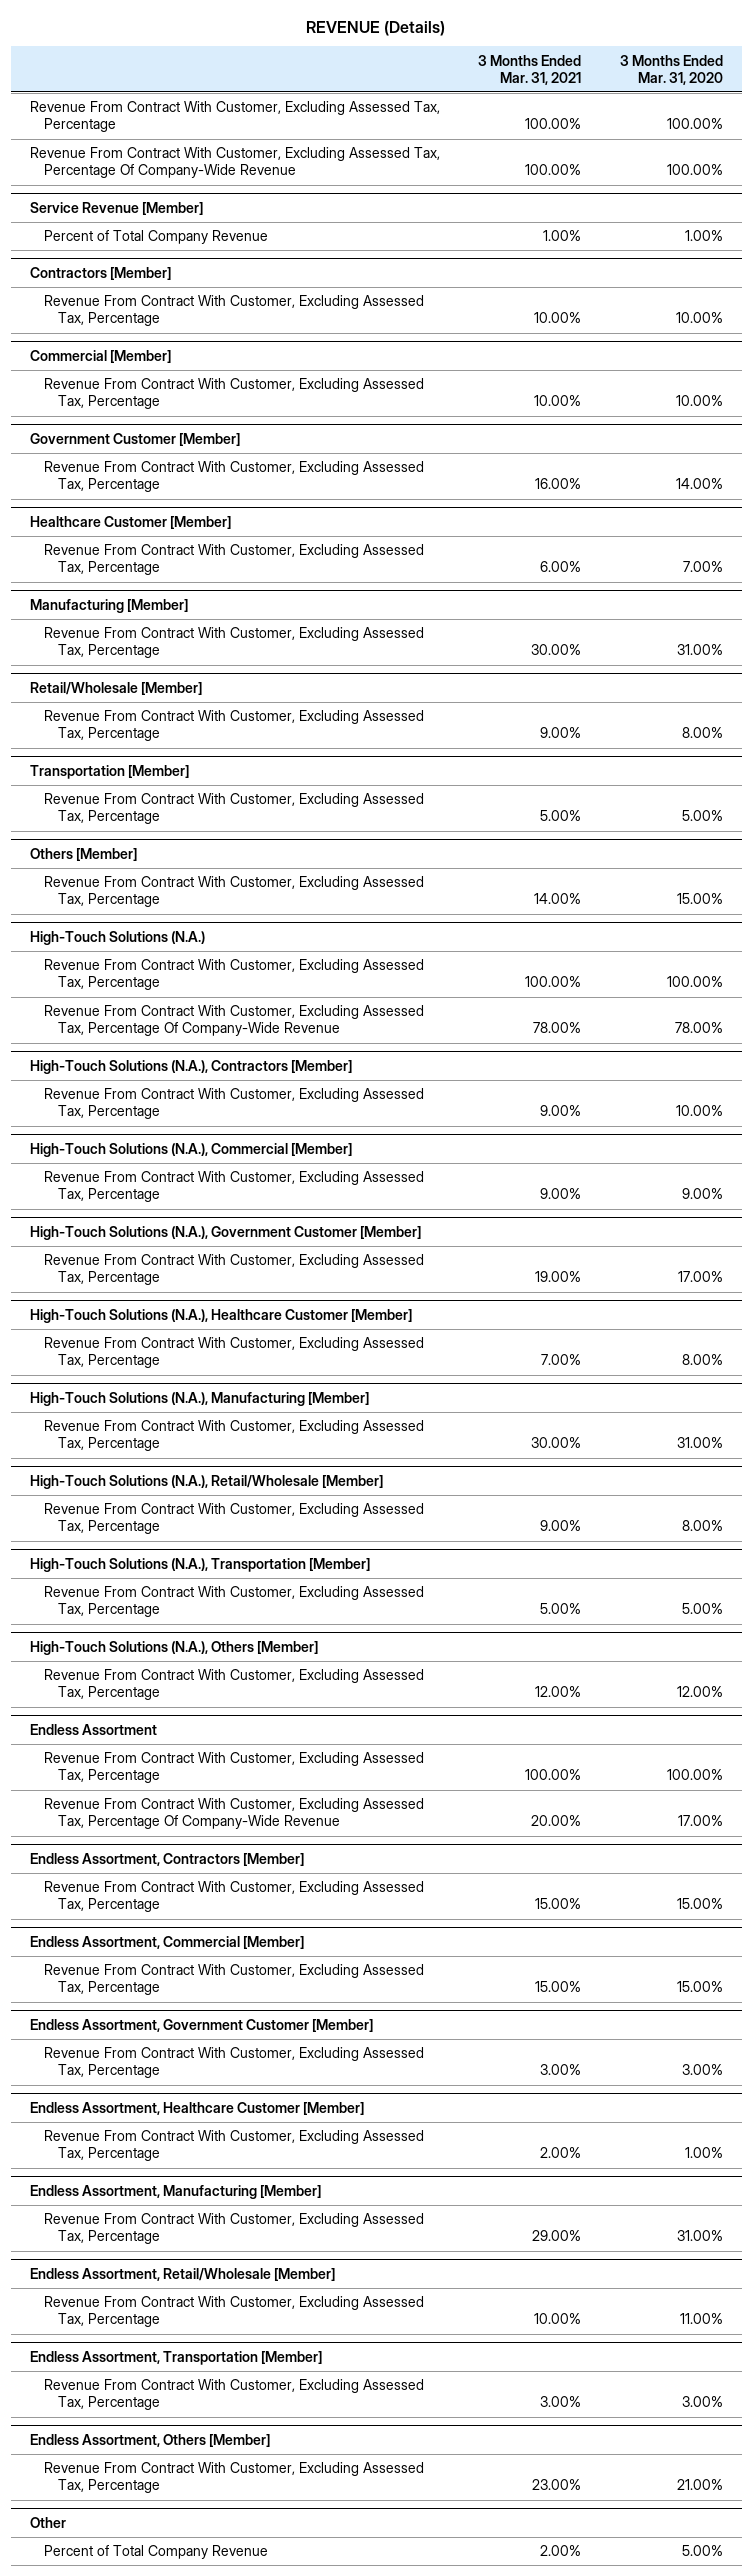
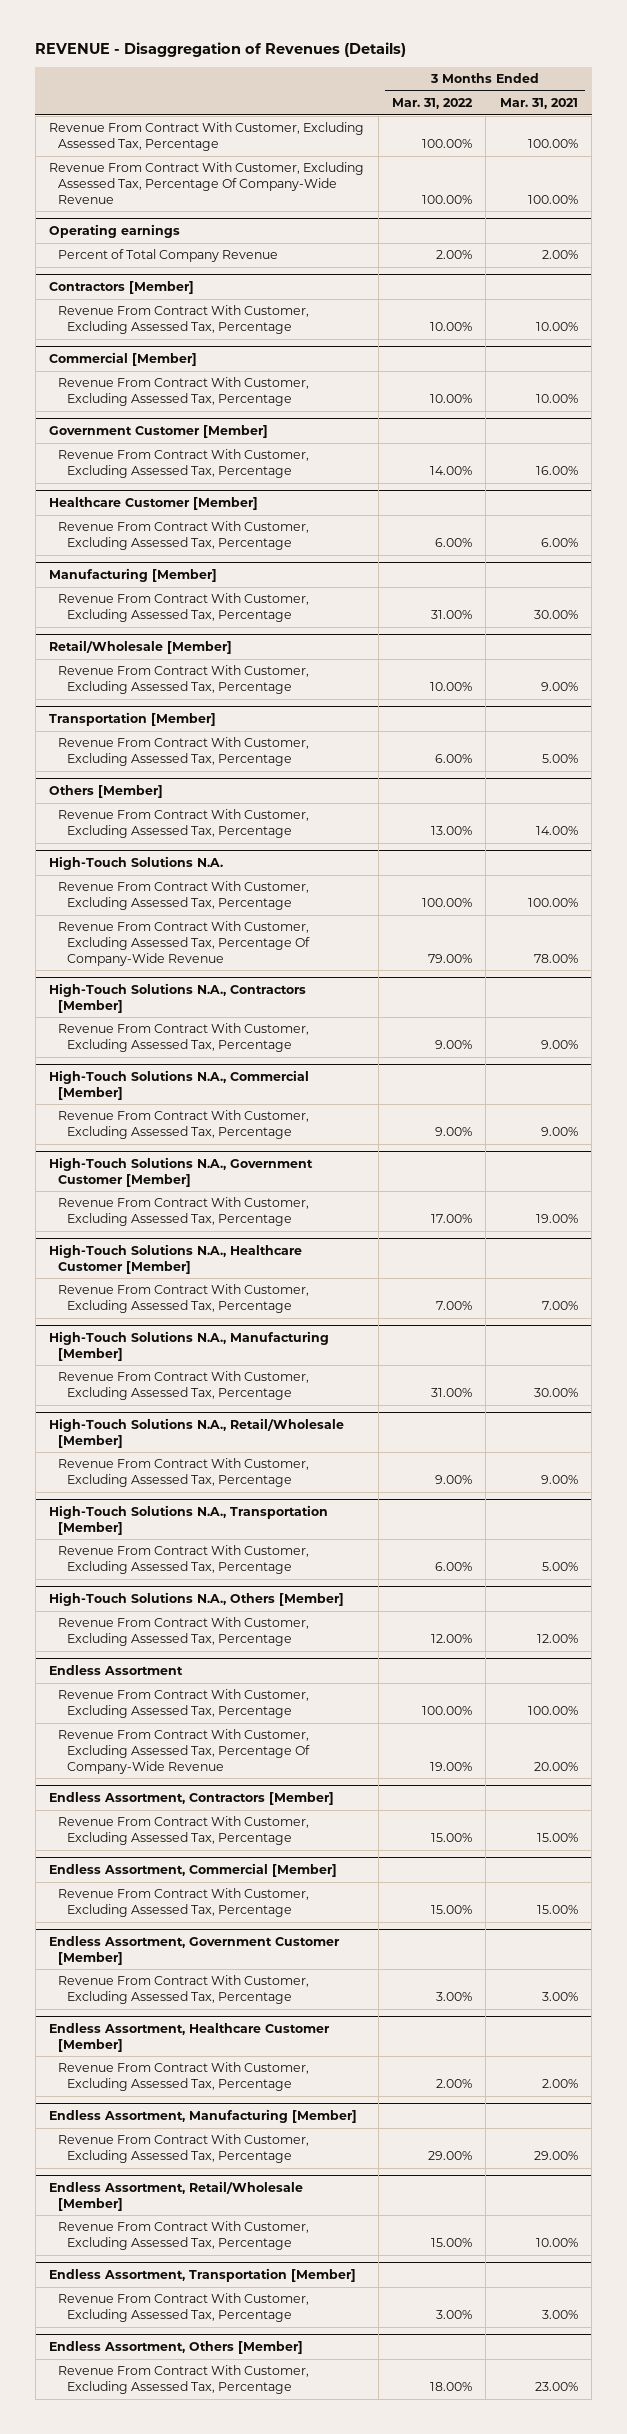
- REVENUE (Details)
+ REVENUE - Disaggregation of Revenues (Details)
- | 3 Months Ended Mar. 31, 2021 | 3 Months Ended Mar. 31, 2020
+ | 3 Months Ended Mar. 31, 2022 | 3 Months Ended Mar. 31, 2021
- Service Revenue [Member]
- Percent of Total Company Revenue | 1.00% | 1.00%
+ Operating earnings
+ Percent of Total Company Revenue | 2.00% | 2.00%
- High-Touch Solutions (N.A.)
+ High-Touch Solutions N.A.
- High-Touch Solutions (N.A.), Contractors [Member]
+ High-Touch Solutions N.A., Contractors [Member]
- High-Touch Solutions (N.A.), Commercial [Member]
+ High-Touch Solutions N.A., Commercial [Member]
- High-Touch Solutions (N.A.), Government Customer [Member]
+ High-Touch Solutions N.A., Government Customer [Member]
- High-Touch Solutions (N.A.), Healthcare Customer [Member]
+ High-Touch Solutions N.A., Healthcare Customer [Member]
- High-Touch Solutions (N.A.), Manufacturing [Member]
+ High-Touch Solutions N.A., Manufacturing [Member]
- High-Touch Solutions (N.A.), Retail/Wholesale [Member]
+ High-Touch Solutions N.A., Retail/Wholesale [Member]
- High-Touch Solutions (N.A.), Transportation [Member]
+ High-Touch Solutions N.A., Transportation [Member]
- High-Touch Solutions (N.A.), Others [Member]
+ High-Touch Solutions N.A., Others [Member]
- Other
- Percent of Total Company Revenue | 2.00% | 5.00%

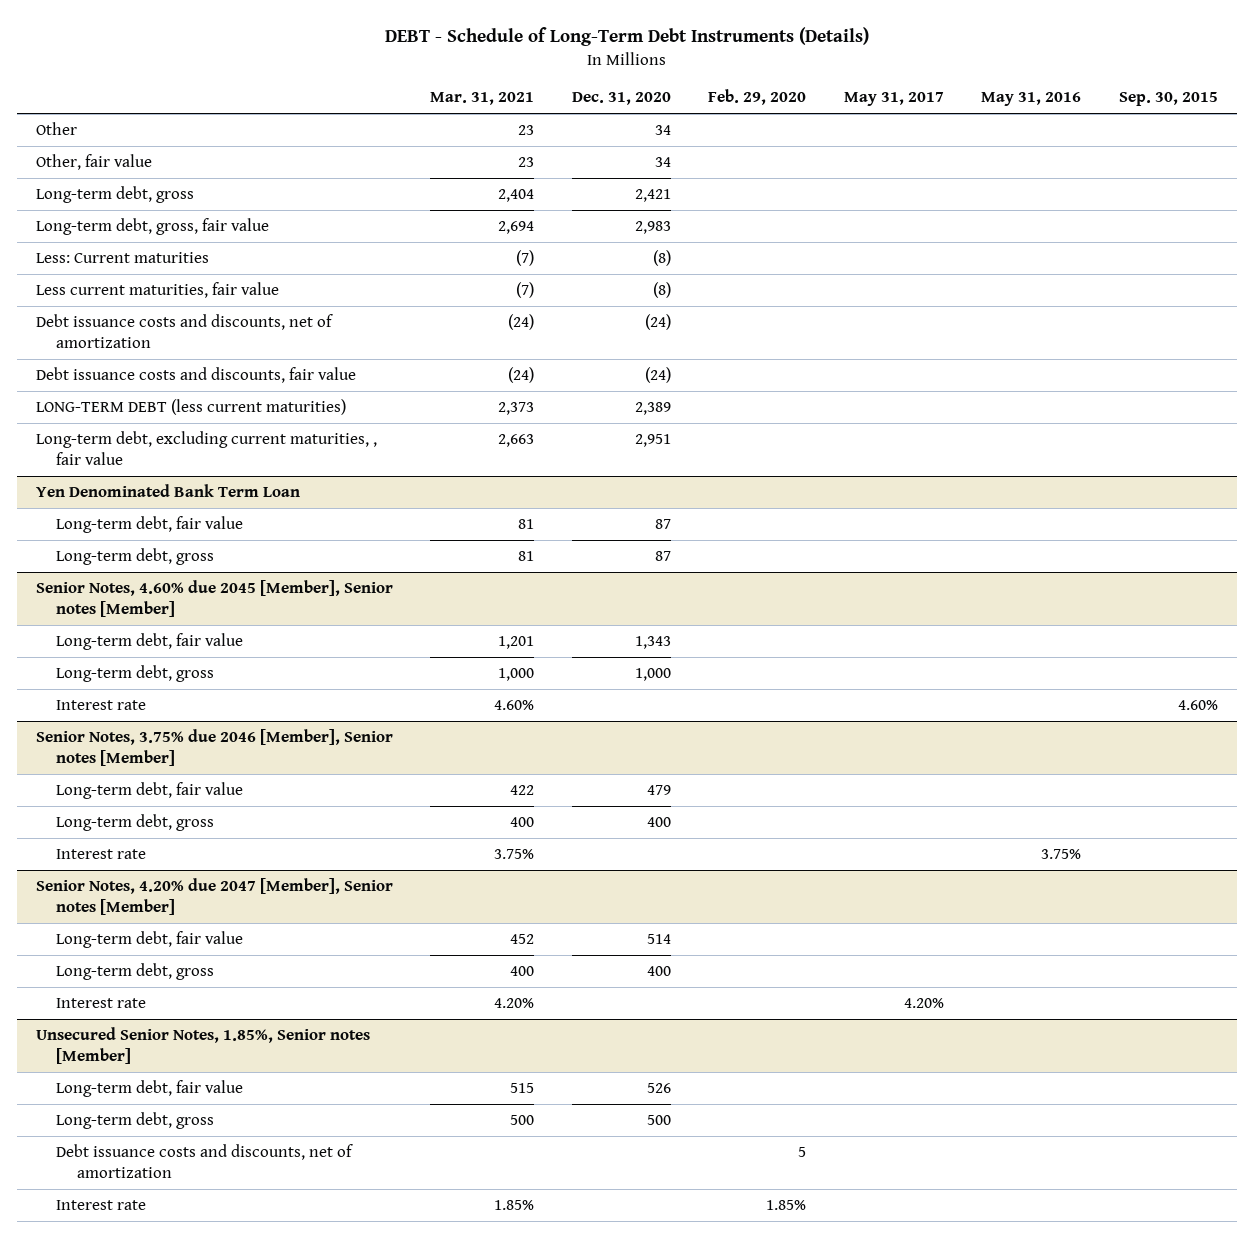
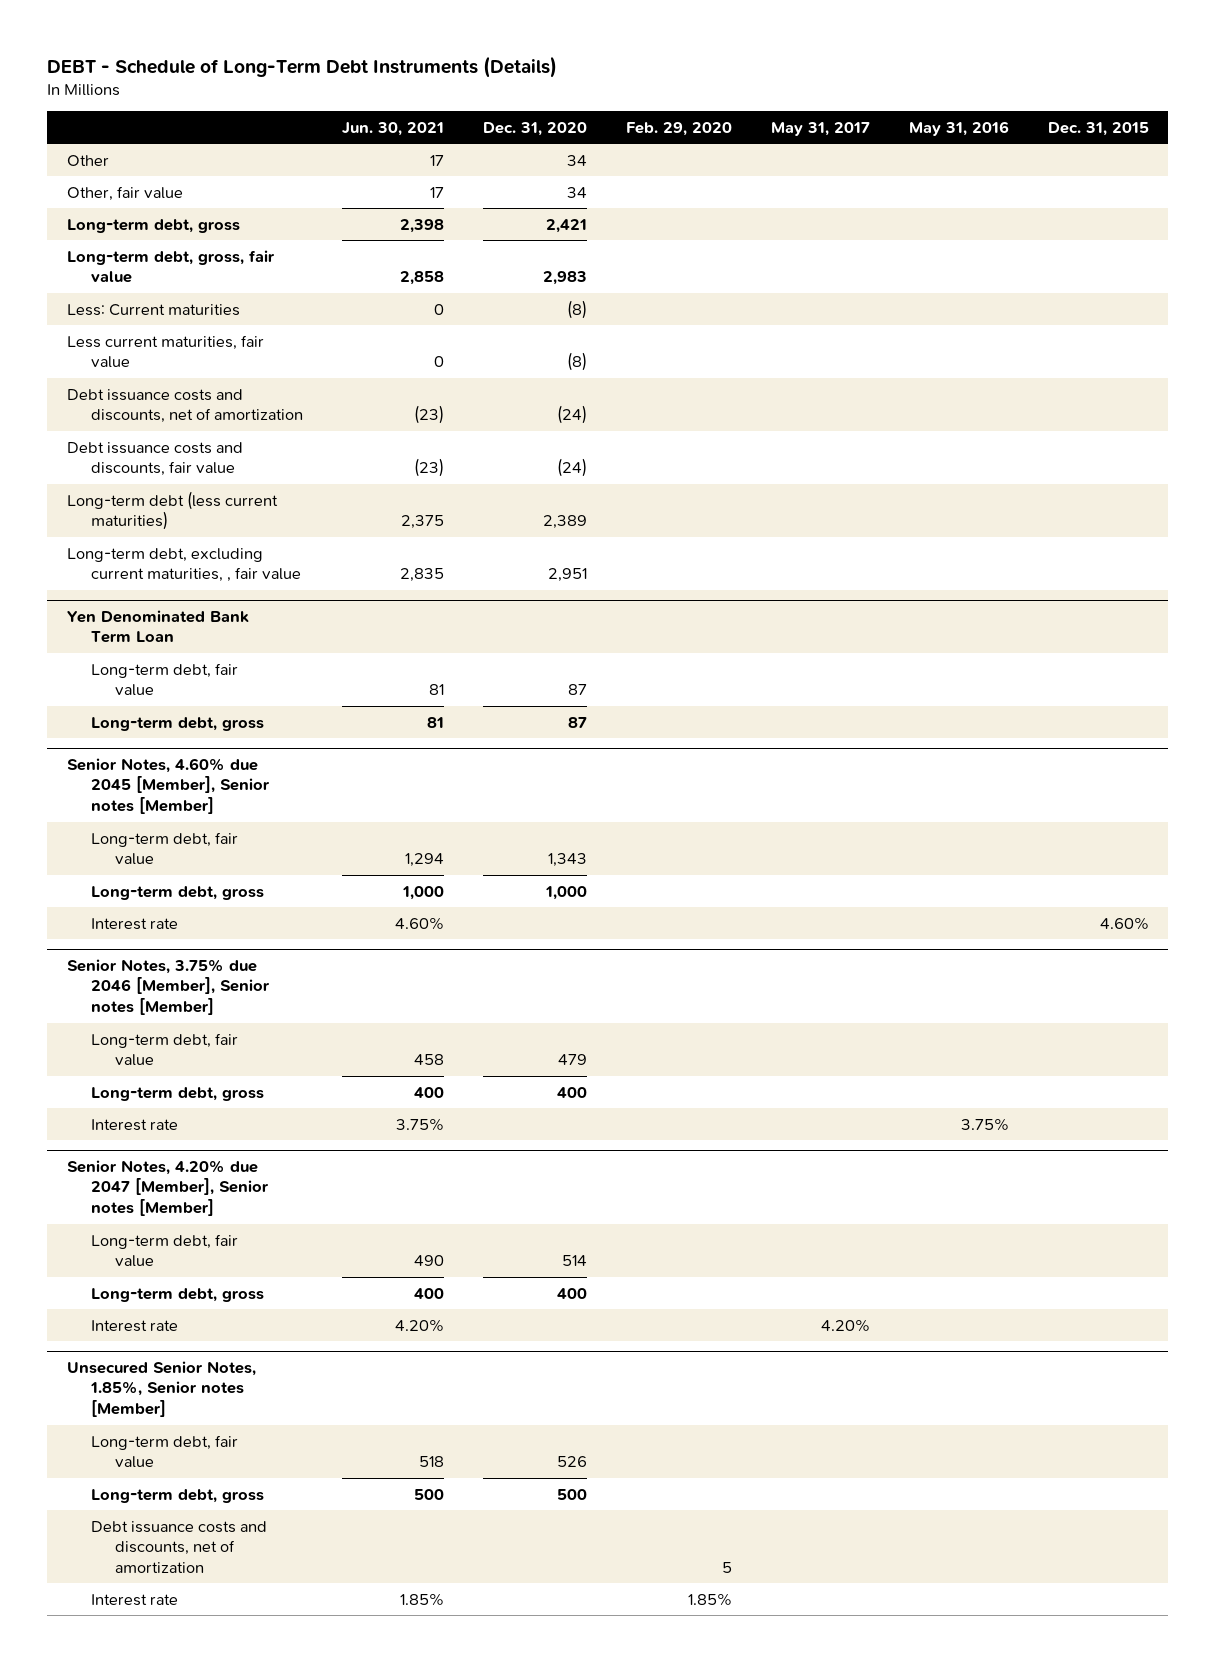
- | Mar. 31, 2021 | Dec. 31, 2020 | Feb. 29, 2020 | May 31, 2017 | May 31, 2016 | Sep. 30, 2015
+ | Jun. 30, 2021 | Dec. 31, 2020 | Feb. 29, 2020 | May 31, 2017 | May 31, 2016 | Dec. 31, 2015
- LONG-TERM DEBT (less current maturities) | 2,373 | 2,389 | | | |
+ Long-term debt (less current maturities) | 2,375 | 2,389 | | | |

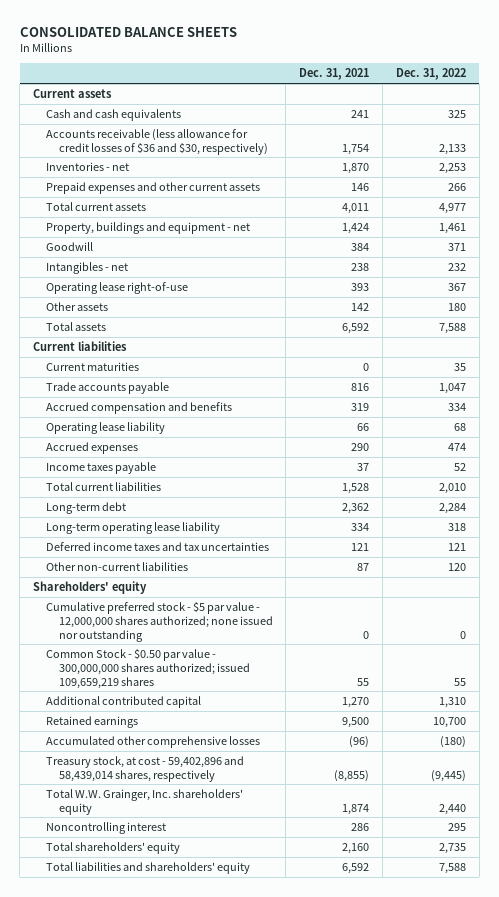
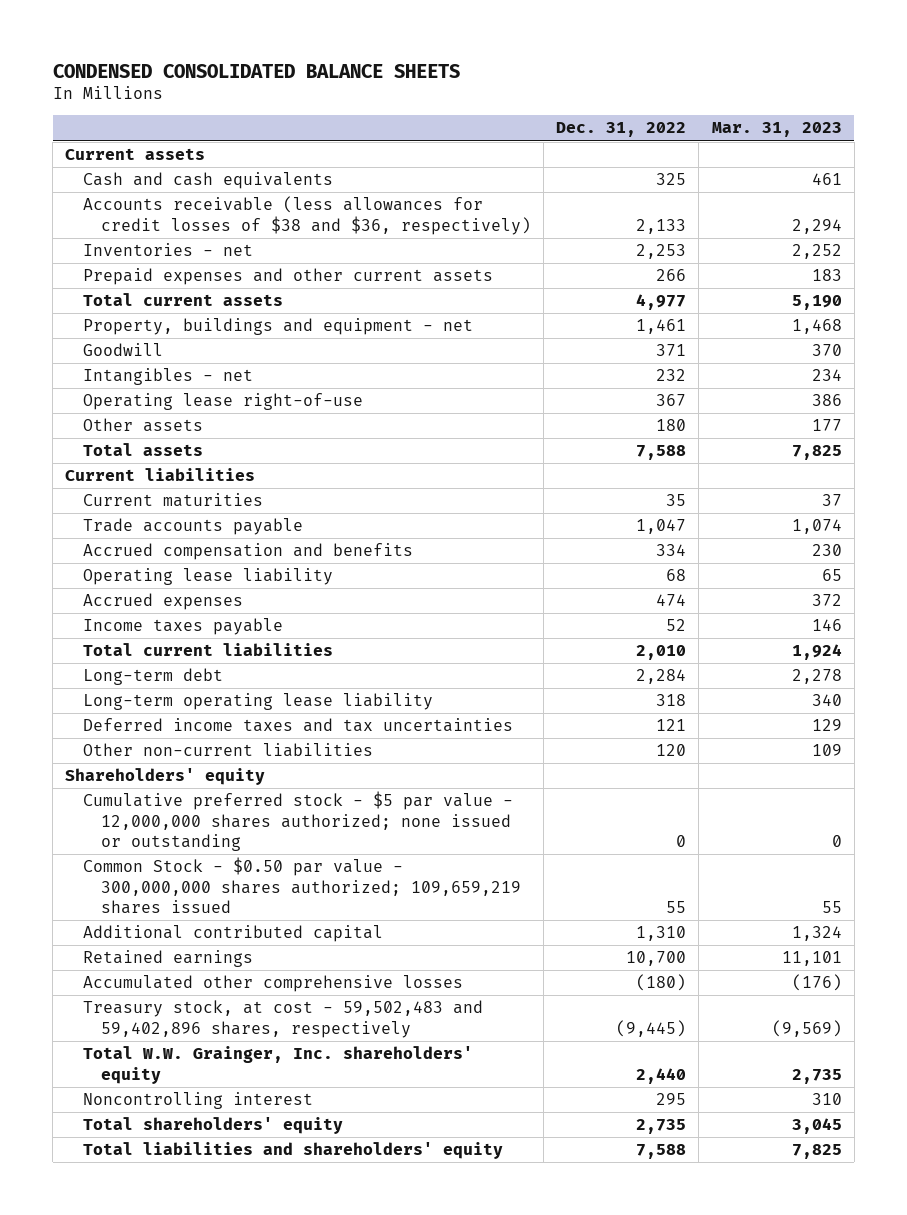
- CONSOLIDATED BALANCE SHEETS
+ CONDENSED CONSOLIDATED BALANCE SHEETS
- | Dec. 31, 2021 | Dec. 31, 2022
+ | Dec. 31, 2022 | Mar. 31, 2023
- Accounts receivable (less allowance for credit losses of $36 and $30, respectively) | 1,754 | 2,133
+ Accounts receivable (less allowances for credit losses of $38 and $36, respectively) | 2,133 | 2,294
- Cumulative preferred stock - $5 par value - 12,000,000 shares authorized; none issued nor outstanding | 0 | 0
- Common Stock - $0.50 par value - 300,000,000 shares authorized; issued 109,659,219 shares | 55 | 55
+ Cumulative preferred stock - $5 par value - 12,000,000 shares authorized; none issued or outstanding | 0 | 0
+ Common Stock - $0.50 par value - 300,000,000 shares authorized; 109,659,219 shares issued | 55 | 55
- Treasury stock, at cost - 59,402,896 and 58,439,014 shares, respectively | (8,855) | (9,445)
+ Treasury stock, at cost - 59,502,483 and 59,402,896 shares, respectively | (9,445) | (9,569)

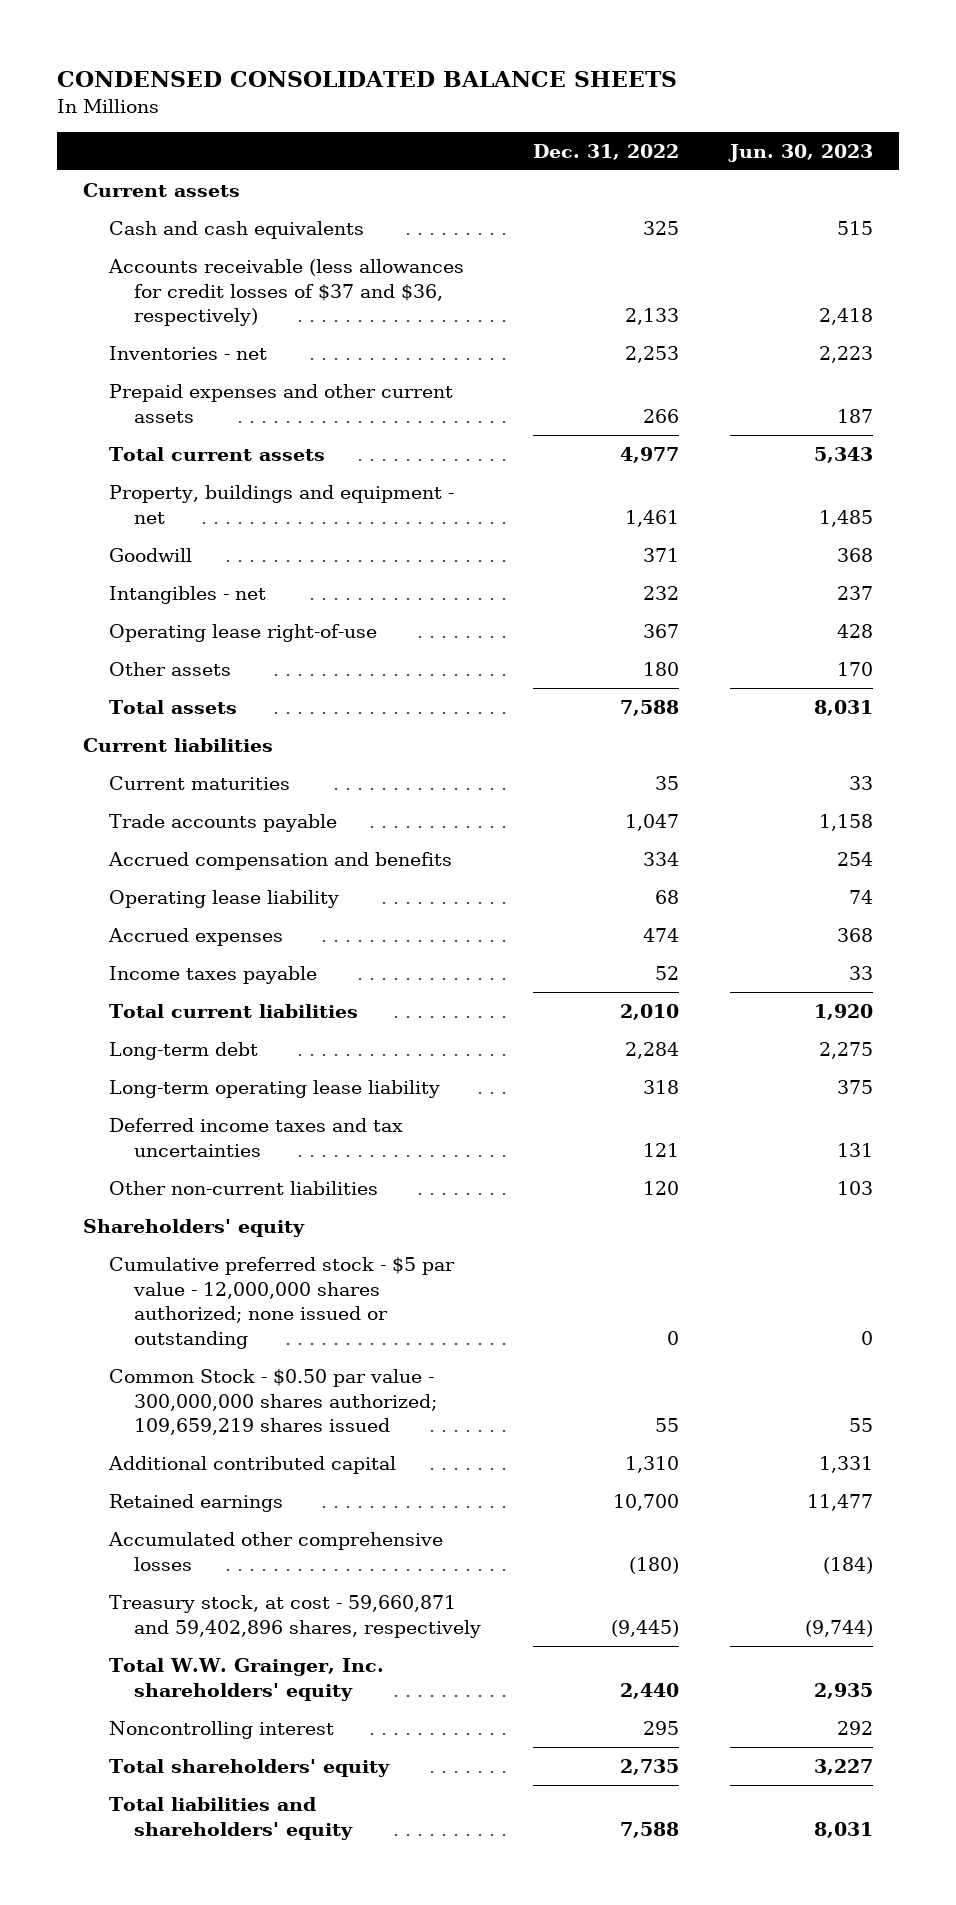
- | Dec. 31, 2022 | Mar. 31, 2023
+ | Dec. 31, 2022 | Jun. 30, 2023
- Accounts receivable (less allowances for credit losses of $38 and $36, respectively) | 2,133 | 2,294
+ Accounts receivable (less allowances for credit losses of $37 and $36, respectively) | 2,133 | 2,418
- Treasury stock, at cost - 59,502,483 and 59,402,896 shares, respectively | (9,445) | (9,569)
+ Treasury stock, at cost - 59,660,871 and 59,402,896 shares, respectively | (9,445) | (9,744)

